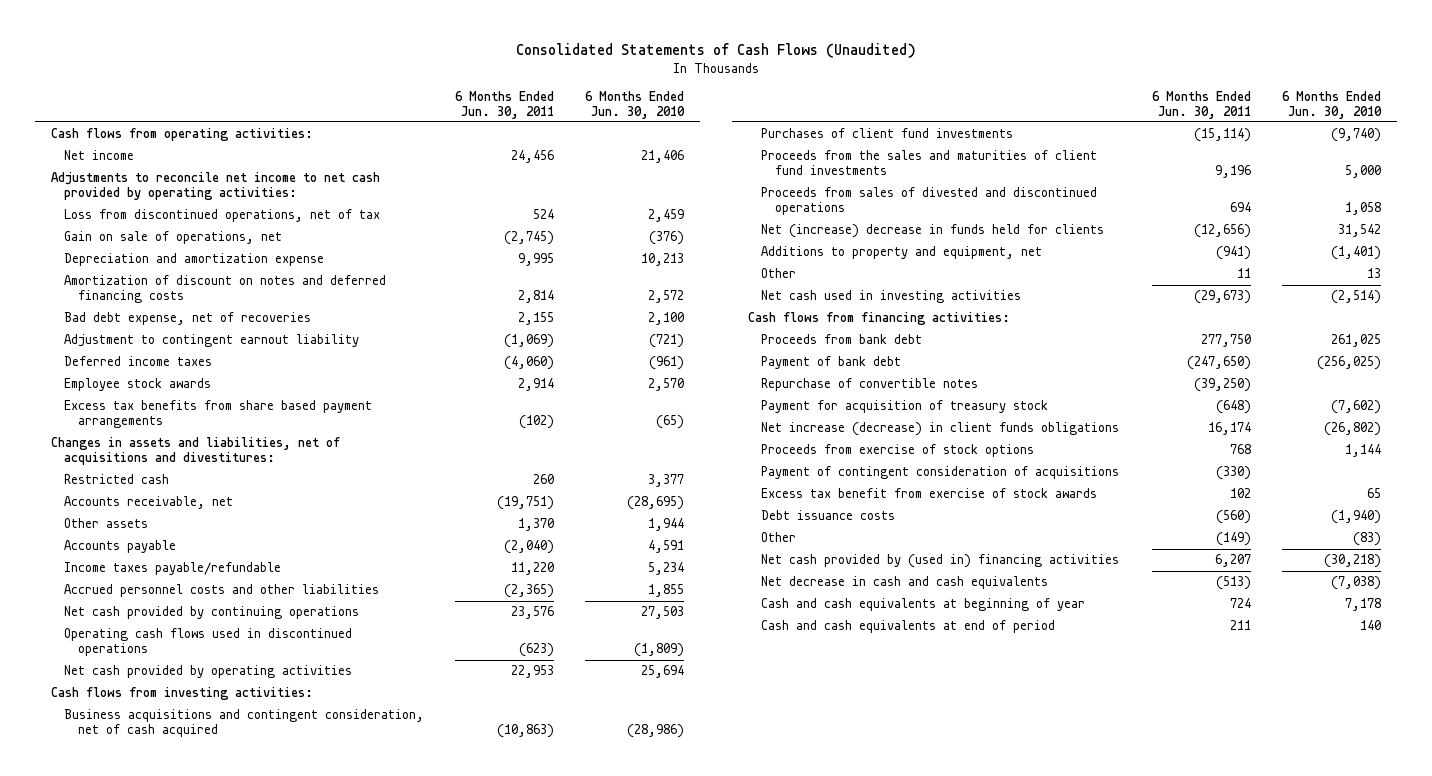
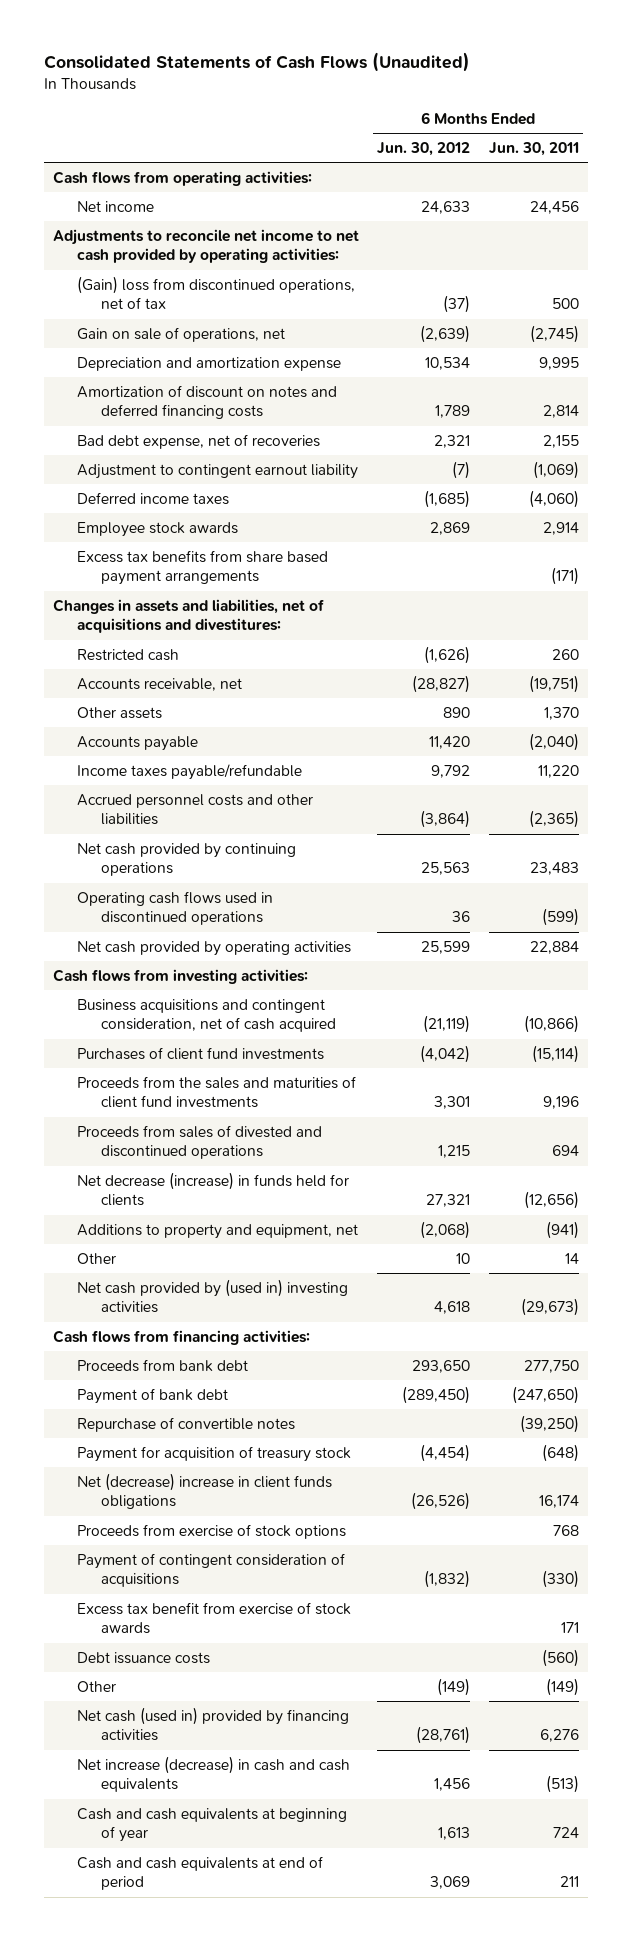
- | 6 Months Ended Jun. 30, 2011 | 6 Months Ended Jun. 30, 2010
+ | 6 Months Ended Jun. 30, 2012 | 6 Months Ended Jun. 30, 2011
- Loss from discontinued operations, net of tax | 524 | 2,459
+ (Gain) loss from discontinued operations, net of tax | (37) | 500
- Excess tax benefits from share based payment arrangements | (102) | (65)
+ Excess tax benefits from share based payment arrangements | | (171)
- Net cash provided by continuing operations | 23,576 | 27,503
- Operating cash flows used in discontinued operations | (623) | (1,809)
- Net cash provided by operating activities | 22,953 | 25,694
+ Net cash provided by continuing operations | 25,563 | 23,483
+ Operating cash flows used in discontinued operations | 36 | (599)
+ Net cash provided by operating activities | 25,599 | 22,884
- Business acquisitions and contingent consideration, net of cash acquired | (10,863) | (28,986)
+ Business acquisitions and contingent consideration, net of cash acquired | (21,119) | (10,866)
- Net (increase) decrease in funds held for clients | (12,656) | 31,542
+ Net decrease (increase) in funds held for clients | 27,321 | (12,656)
- Other | 11 | 13
- Net cash used in investing activities | (29,673) | (2,514)
+ Other | 10 | 14
+ Net cash provided by (used in) investing activities | 4,618 | (29,673)
- Net increase (decrease) in client funds obligations | 16,174 | (26,802)
+ Net (decrease) increase in client funds obligations | (26,526) | 16,174
- Excess tax benefit from exercise of stock awards | 102 | 65
+ Excess tax benefit from exercise of stock awards | | 171
- Net cash provided by (used in) financing activities | 6,207 | (30,218)
- Net decrease in cash and cash equivalents | (513) | (7,038)
+ Net cash (used in) provided by financing activities | (28,761) | 6,276
+ Net increase (decrease) in cash and cash equivalents | 1,456 | (513)

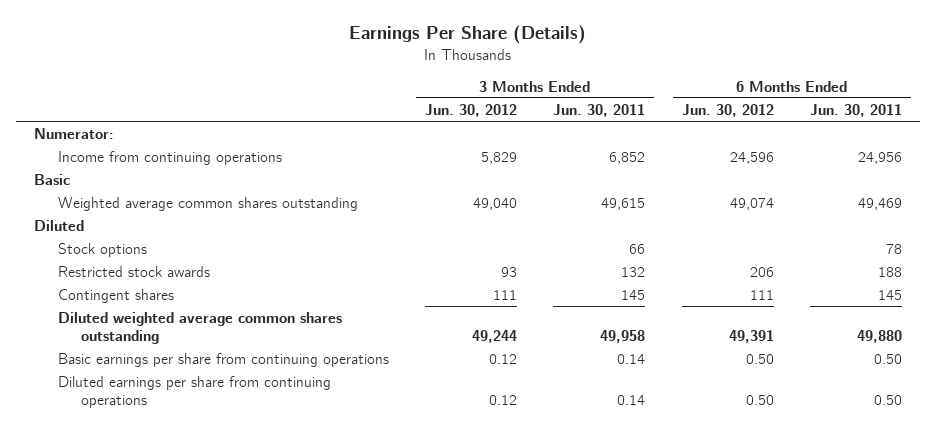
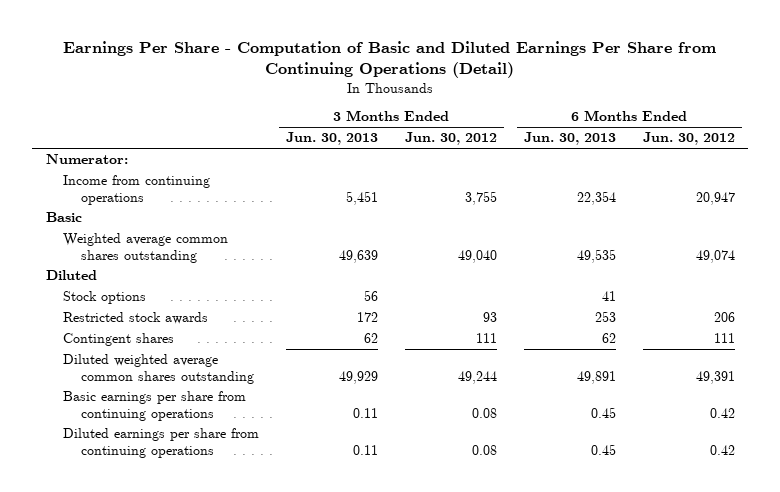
- Earnings Per Share (Details)
+ Earnings Per Share - Computation of Basic and Diluted Earnings Per Share from Continuing Operations (Detail)
- | 3 Months Ended Jun. 30, 2012 | 3 Months Ended Jun. 30, 2011 | 6 Months Ended Jun. 30, 2012 | 6 Months Ended Jun. 30, 2011
+ | 3 Months Ended Jun. 30, 2013 | 3 Months Ended Jun. 30, 2012 | 6 Months Ended Jun. 30, 2013 | 6 Months Ended Jun. 30, 2012
- Income from continuing operations | 5,829 | 6,852 | 24,596 | 24,956
+ Income from continuing operations | 5,451 | 3,755 | 22,354 | 20,947
- Basic earnings per share from continuing operations | 0.12 | 0.14 | 0.50 | 0.50
- Diluted earnings per share from continuing operations | 0.12 | 0.14 | 0.50 | 0.50
+ Basic earnings per share from continuing operations | 0.11 | 0.08 | 0.45 | 0.42
+ Diluted earnings per share from continuing operations | 0.11 | 0.08 | 0.45 | 0.42

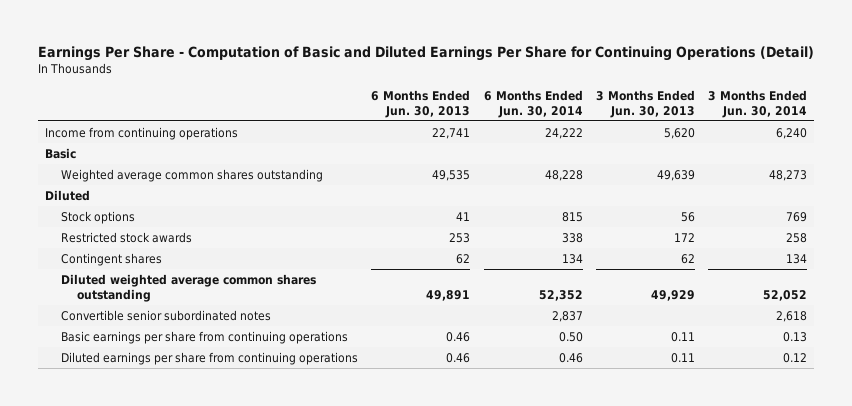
- Earnings Per Share - Computation of Basic and Diluted Earnings Per Share from Continuing Operations (Detail)
+ Earnings Per Share - Computation of Basic and Diluted Earnings Per Share for Continuing Operations (Detail)
- | 3 Months Ended Jun. 30, 2013 | 3 Months Ended Jun. 30, 2012 | 6 Months Ended Jun. 30, 2013 | 6 Months Ended Jun. 30, 2012
+ | 6 Months Ended Jun. 30, 2013 | 6 Months Ended Jun. 30, 2014 | 3 Months Ended Jun. 30, 2013 | 3 Months Ended Jun. 30, 2014
- Numerator:
- Income from continuing operations | 5,451 | 3,755 | 22,354 | 20,947
+ Income from continuing operations | 22,741 | 24,222 | 5,620 | 6,240
- Basic earnings per share from continuing operations | 0.11 | 0.08 | 0.45 | 0.42
- Diluted earnings per share from continuing operations | 0.11 | 0.08 | 0.45 | 0.42
+ Convertible senior subordinated notes | | 2,837 | | 2,618
+ Basic earnings per share from continuing operations | 0.46 | 0.50 | 0.11 | 0.13
+ Diluted earnings per share from continuing operations | 0.46 | 0.46 | 0.11 | 0.12

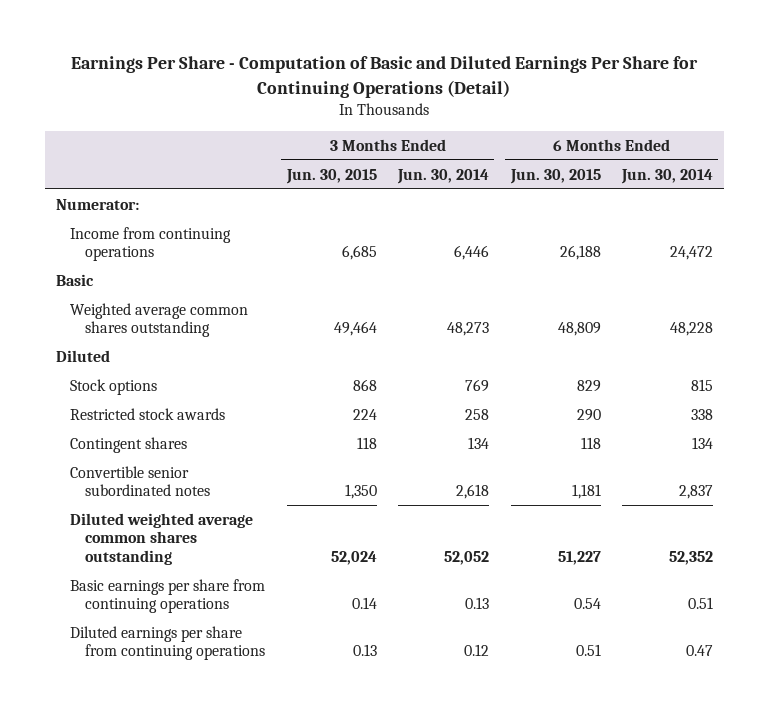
- | 6 Months Ended Jun. 30, 2013 | 6 Months Ended Jun. 30, 2014 | 3 Months Ended Jun. 30, 2013 | 3 Months Ended Jun. 30, 2014
+ | 3 Months Ended Jun. 30, 2015 | 3 Months Ended Jun. 30, 2014 | 6 Months Ended Jun. 30, 2015 | 6 Months Ended Jun. 30, 2014
- Income from continuing operations | 22,741 | 24,222 | 5,620 | 6,240
+ Numerator:
+ Income from continuing operations | 6,685 | 6,446 | 26,188 | 24,472
- Basic earnings per share from continuing operations | 0.46 | 0.50 | 0.11 | 0.13
- Diluted earnings per share from continuing operations | 0.46 | 0.46 | 0.11 | 0.12
moved down: Diluted weighted average common shares outstanding | 52,024 | 52,052 | 51,227 | 52,352
+ Basic earnings per share from continuing operations | 0.14 | 0.13 | 0.54 | 0.51
+ Diluted earnings per share from continuing operations | 0.13 | 0.12 | 0.51 | 0.47

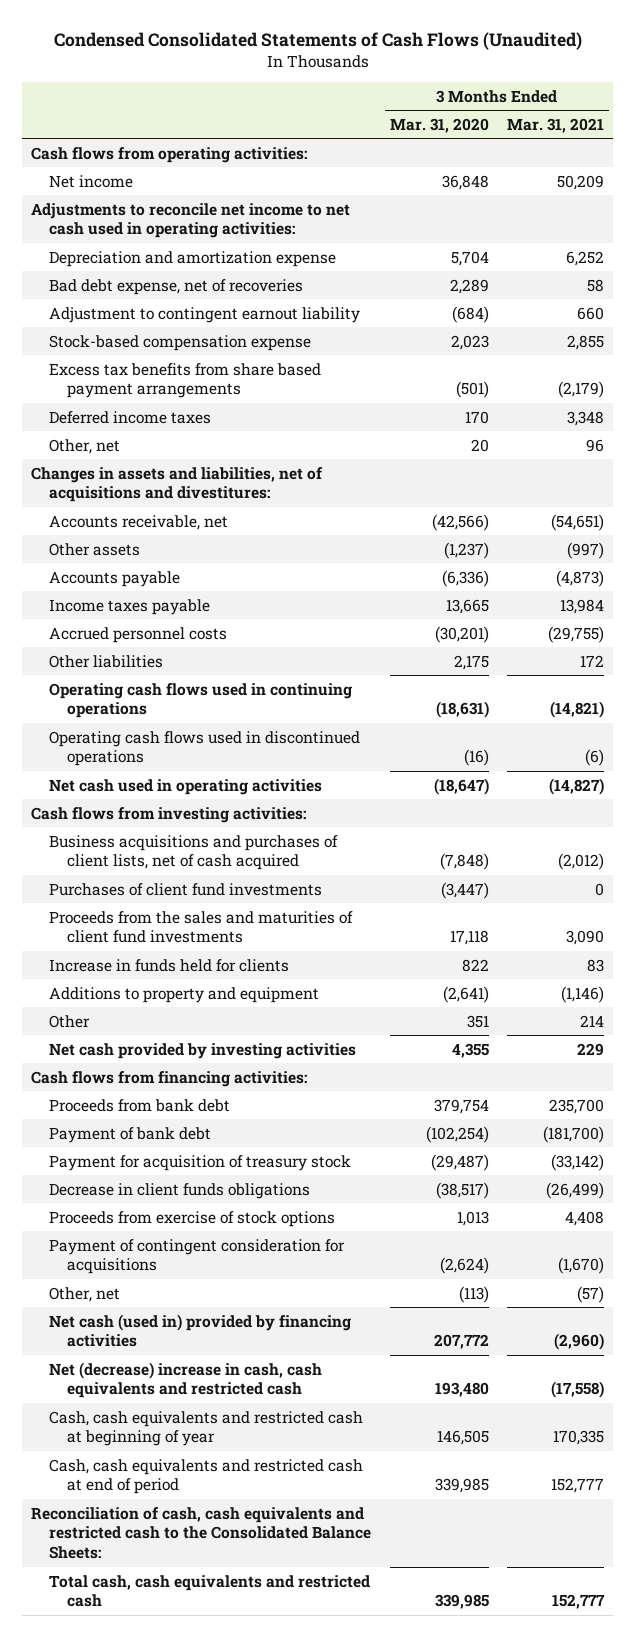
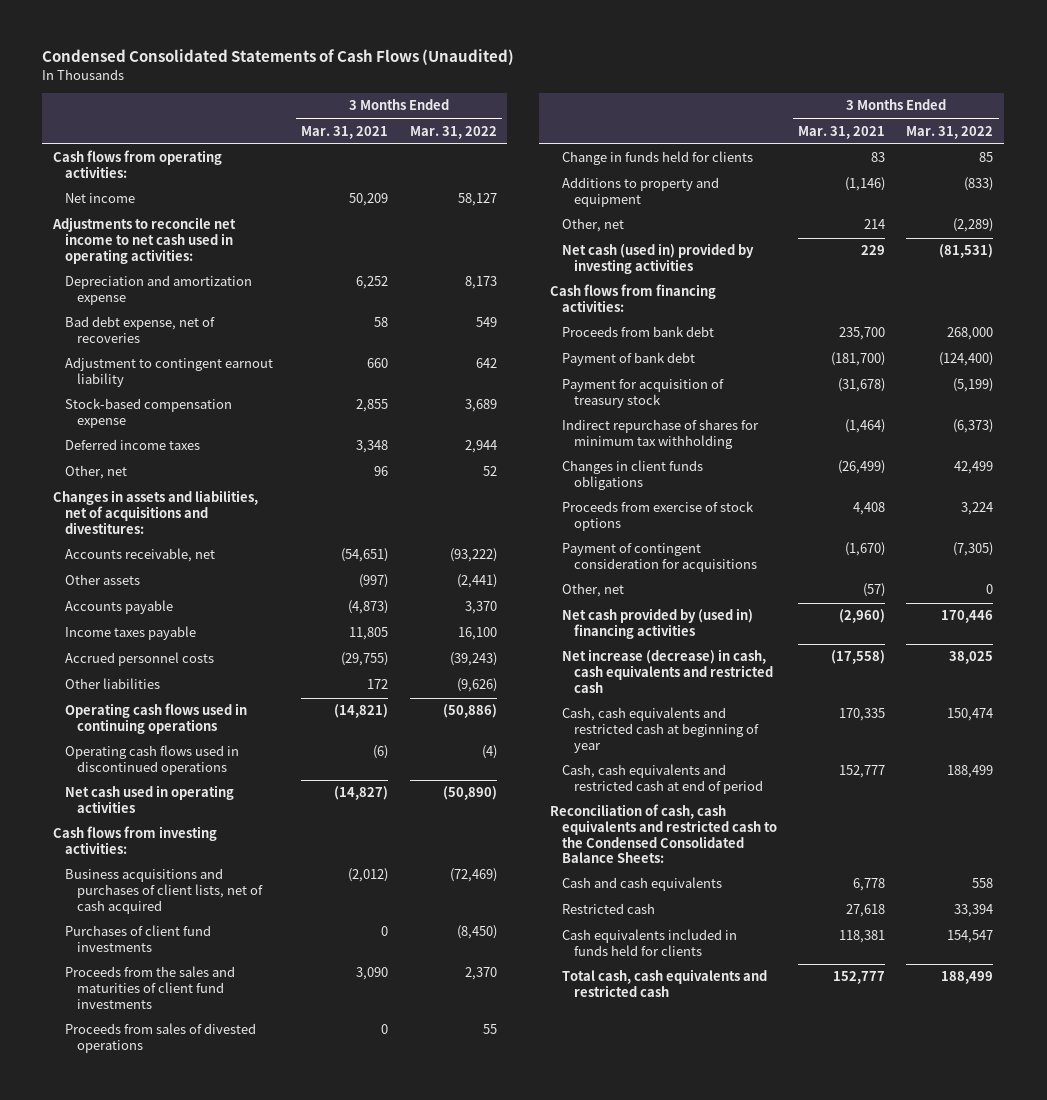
- | 3 Months Ended Mar. 31, 2020 | 3 Months Ended Mar. 31, 2021
+ | 3 Months Ended Mar. 31, 2021 | 3 Months Ended Mar. 31, 2022
- Excess tax benefits from share based payment arrangements | (501) | (2,179)
- Income taxes payable | 13,665 | 13,984
+ Income taxes payable | 11,805 | 16,100
- Increase in funds held for clients | 822 | 83
+ Proceeds from sales of divested operations | 0 | 55
+ Change in funds held for clients | 83 | 85
- Other | 351 | 214
- Net cash provided by investing activities | 4,355 | 229
+ Other, net | 214 | (2,289)
+ Net cash (used in) provided by investing activities | 229 | (81,531)
- Payment for acquisition of treasury stock | (29,487) | (33,142)
- Decrease in client funds obligations | (38,517) | (26,499)
+ Payment for acquisition of treasury stock | (31,678) | (5,199)
+ Indirect repurchase of shares for minimum tax withholding | (1,464) | (6,373)
+ Changes in client funds obligations | (26,499) | 42,499
- Net cash (used in) provided by financing activities | 207,772 | (2,960)
- Net (decrease) increase in cash, cash equivalents and restricted cash | 193,480 | (17,558)
+ Net cash provided by (used in) financing activities | (2,960) | 170,446
+ Net increase (decrease) in cash, cash equivalents and restricted cash | (17,558) | 38,025
- Reconciliation of cash, cash equivalents and restricted cash to the Consolidated Balance Sheets:
+ Reconciliation of cash, cash equivalents and restricted cash to the Condensed Consolidated Balance Sheets:
+ Cash and cash equivalents | 6,778 | 558
+ Restricted cash | 27,618 | 33,394
+ Cash equivalents included in funds held for clients | 118,381 | 154,547

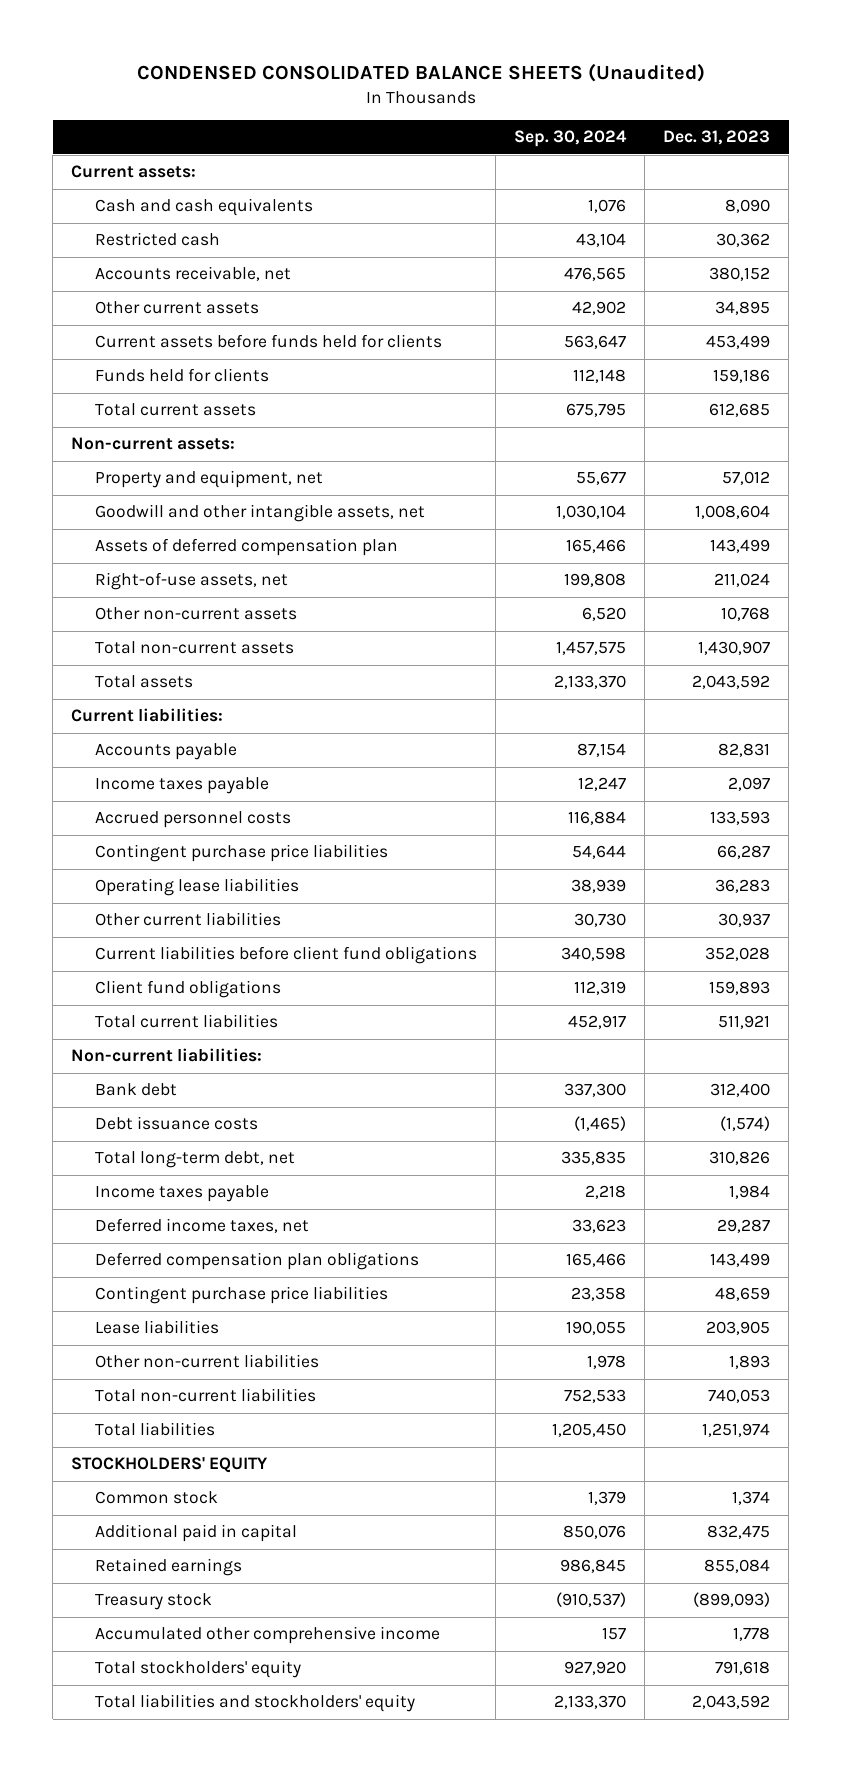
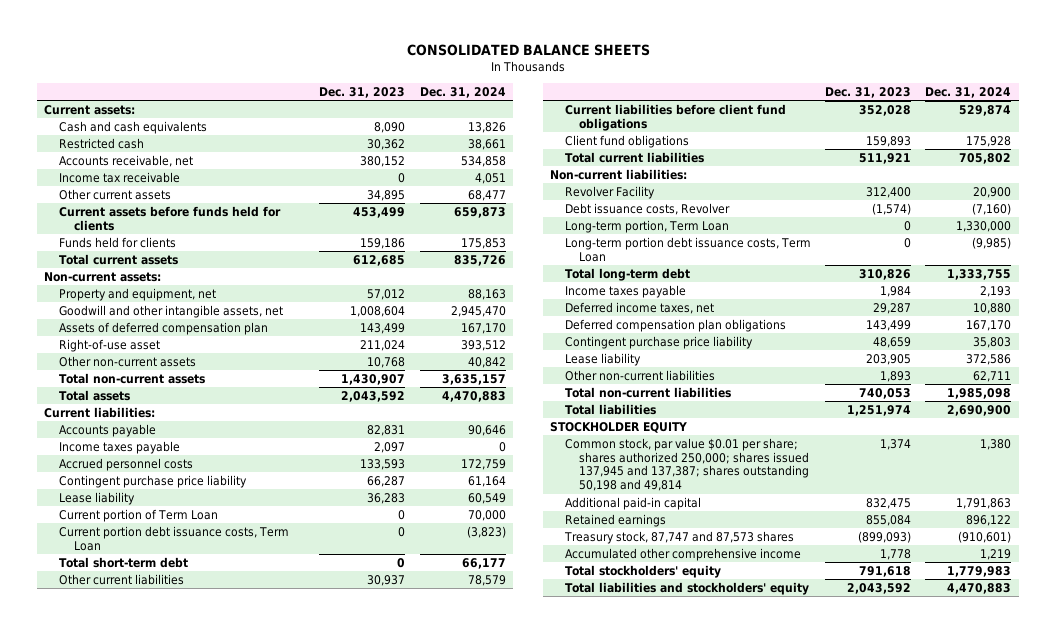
- CONDENSED CONSOLIDATED BALANCE SHEETS (Unaudited)
+ CONSOLIDATED BALANCE SHEETS
- | Sep. 30, 2024 | Dec. 31, 2023
+ | Dec. 31, 2023 | Dec. 31, 2024
+ Income tax receivable | 0 | 4,051
- Right-of-use assets, net | 199,808 | 211,024
+ Right-of-use asset | 211,024 | 393,512
- Contingent purchase price liabilities | 54,644 | 66,287
- Operating lease liabilities | 38,939 | 36,283
+ Contingent purchase price liability | 66,287 | 61,164
+ Lease liability | 36,283 | 60,549
+ Current portion of Term Loan | 0 | 70,000
+ Current portion debt issuance costs, Term Loan | 0 | (3,823)
+ Total short-term debt | 0 | 66,177
- Bank debt | 337,300 | 312,400
- Debt issuance costs | (1,465) | (1,574)
- Total long-term debt, net | 335,835 | 310,826
+ Revolver Facility | 312,400 | 20,900
+ Debt issuance costs, Revolver | (1,574) | (7,160)
+ Long-term portion, Term Loan | 0 | 1,330,000
+ Long-term portion debt issuance costs, Term Loan | 0 | (9,985)
+ Total long-term debt | 310,826 | 1,333,755
- Contingent purchase price liabilities | 23,358 | 48,659
- Lease liabilities | 190,055 | 203,905
+ Contingent purchase price liability | 48,659 | 35,803
+ Lease liability | 203,905 | 372,586
- STOCKHOLDERS' EQUITY
- Common stock | 1,379 | 1,374
- Additional paid in capital | 850,076 | 832,475
+ STOCKHOLDER EQUITY
+ Common stock, par value $0.01 per share; shares authorized 250,000; shares issued 137,945 and 137,387; shares outstanding 50,198 and 49,814 | 1,374 | 1,380
+ Additional paid-in capital | 832,475 | 1,791,863
- Treasury stock | (910,537) | (899,093)
+ Treasury stock, 87,747 and 87,573 shares | (899,093) | (910,601)

